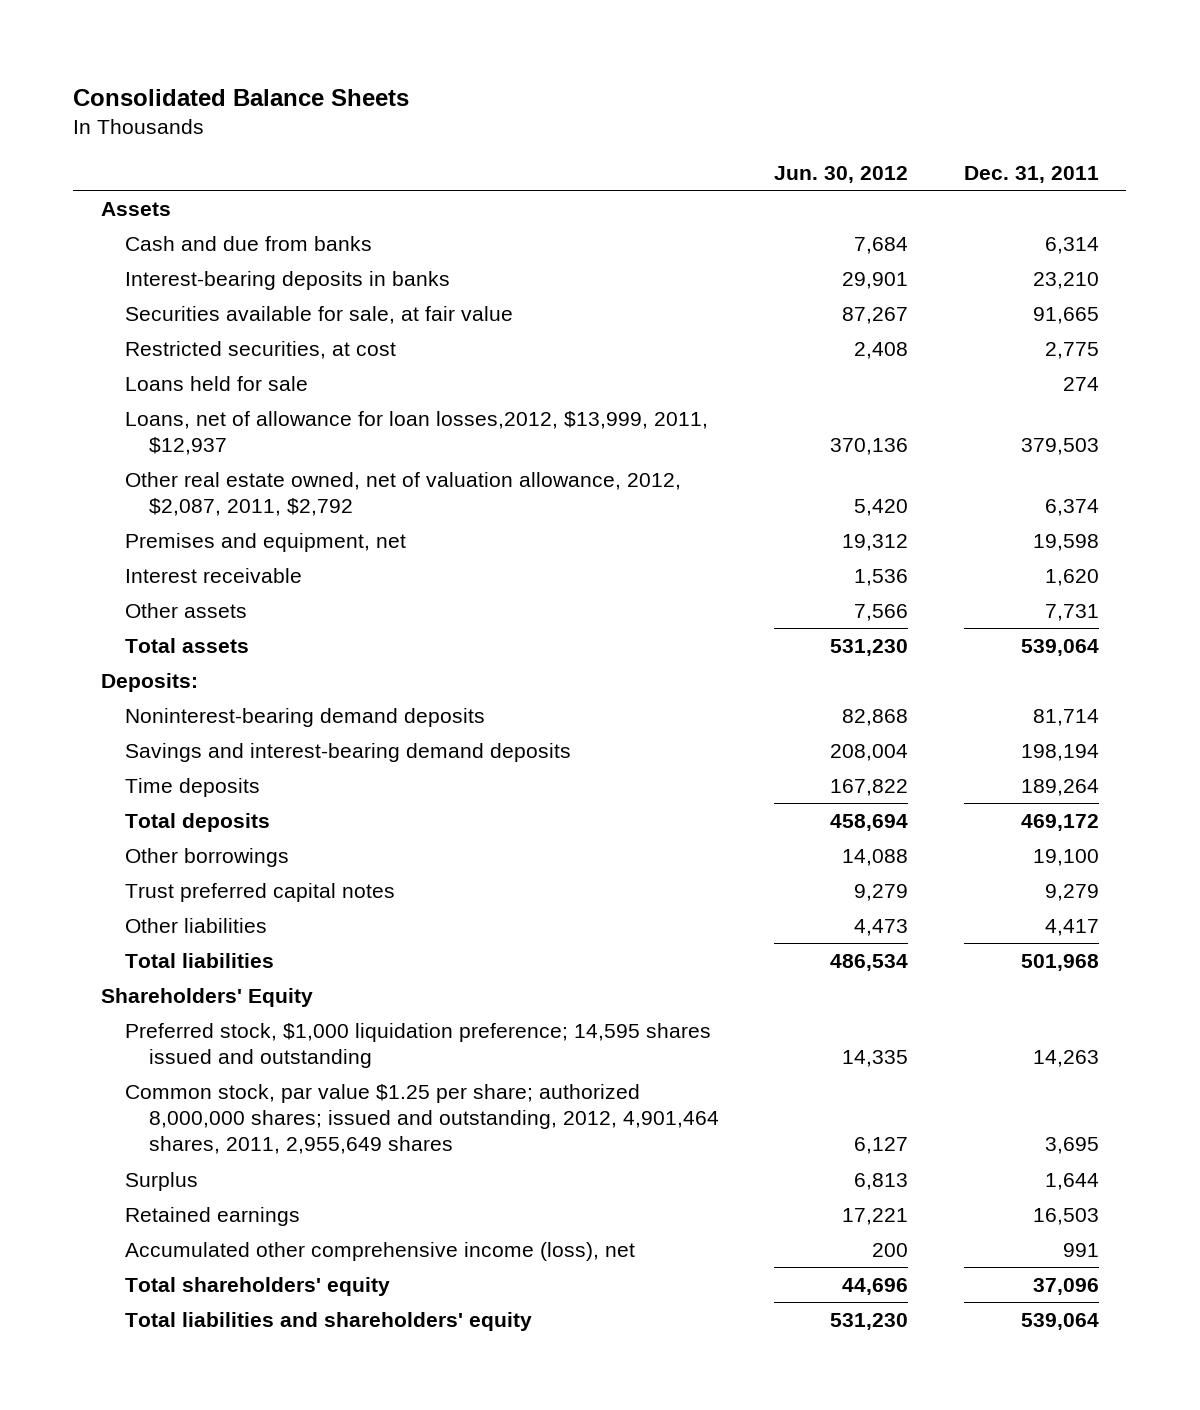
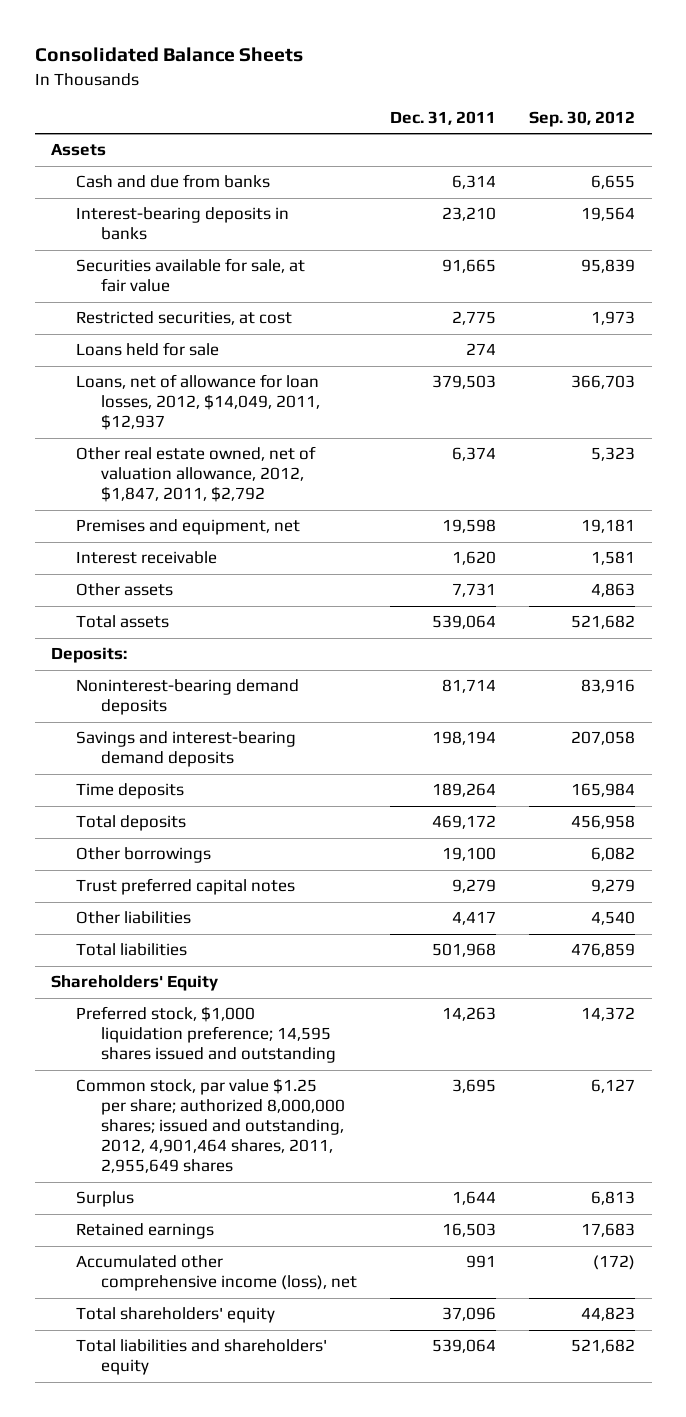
- | Jun. 30, 2012 | Dec. 31, 2011
+ | Dec. 31, 2011 | Sep. 30, 2012
- Loans, net of allowance for loan losses,2012, $13,999, 2011, $12,937 | 370,136 | 379,503
- Other real estate owned, net of valuation allowance, 2012, $2,087, 2011, $2,792 | 5,420 | 6,374
+ Loans, net of allowance for loan losses, 2012, $14,049, 2011, $12,937 | 379,503 | 366,703
+ Other real estate owned, net of valuation allowance, 2012, $1,847, 2011, $2,792 | 6,374 | 5,323

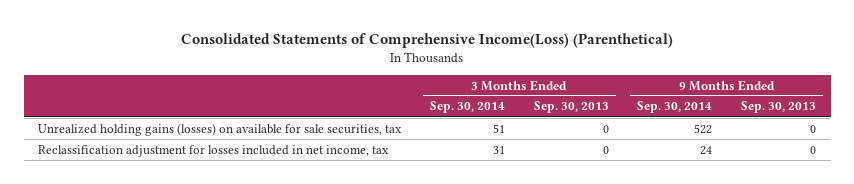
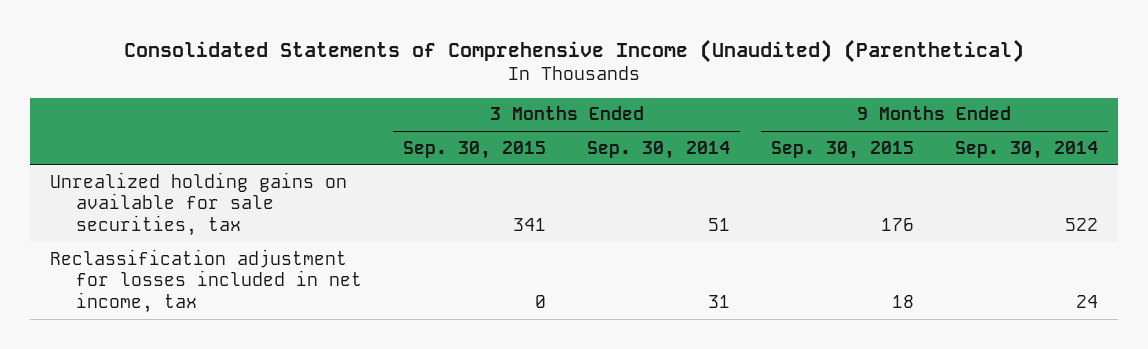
- Consolidated Statements of Comprehensive Income(Loss) (Parenthetical)
+ Consolidated Statements of Comprehensive Income (Unaudited) (Parenthetical)
- | 3 Months Ended Sep. 30, 2014 | 3 Months Ended Sep. 30, 2013 | 9 Months Ended Sep. 30, 2014 | 9 Months Ended Sep. 30, 2013
+ | 3 Months Ended Sep. 30, 2015 | 3 Months Ended Sep. 30, 2014 | 9 Months Ended Sep. 30, 2015 | 9 Months Ended Sep. 30, 2014
- Unrealized holding gains (losses) on available for sale securities, tax | 51 | 0 | 522 | 0
+ Unrealized holding gains on available for sale securities, tax | 341 | 51 | 176 | 522

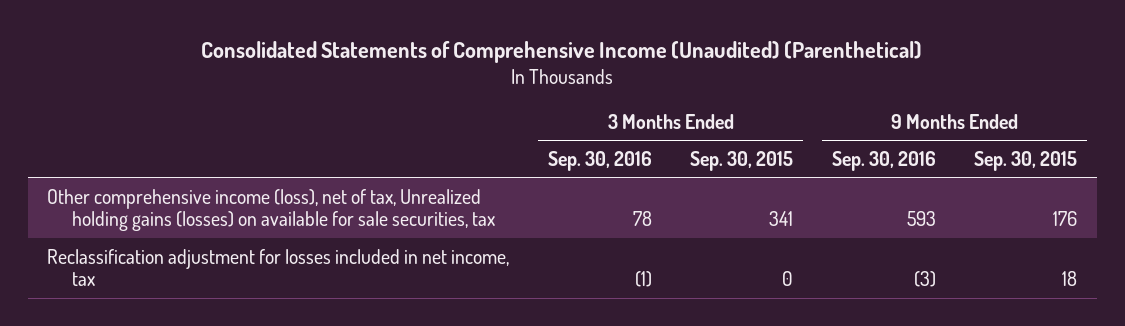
- | 3 Months Ended Sep. 30, 2015 | 3 Months Ended Sep. 30, 2014 | 9 Months Ended Sep. 30, 2015 | 9 Months Ended Sep. 30, 2014
+ | 3 Months Ended Sep. 30, 2016 | 3 Months Ended Sep. 30, 2015 | 9 Months Ended Sep. 30, 2016 | 9 Months Ended Sep. 30, 2015
- Unrealized holding gains on available for sale securities, tax | 341 | 51 | 176 | 522
+ Other comprehensive income (loss), net of tax, Unrealized holding gains (losses) on available for sale securities, tax | 78 | 341 | 593 | 176

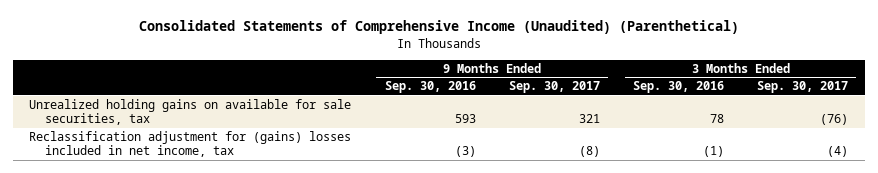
- | 3 Months Ended Sep. 30, 2016 | 3 Months Ended Sep. 30, 2015 | 9 Months Ended Sep. 30, 2016 | 9 Months Ended Sep. 30, 2015
+ | 9 Months Ended Sep. 30, 2016 | 9 Months Ended Sep. 30, 2017 | 3 Months Ended Sep. 30, 2016 | 3 Months Ended Sep. 30, 2017
- Other comprehensive income (loss), net of tax, Unrealized holding gains (losses) on available for sale securities, tax | 78 | 341 | 593 | 176
- Reclassification adjustment for losses included in net income, tax | (1) | 0 | (3) | 18
+ Unrealized holding gains on available for sale securities, tax | 593 | 321 | 78 | (76)
+ Reclassification adjustment for (gains) losses included in net income, tax | (3) | (8) | (1) | (4)

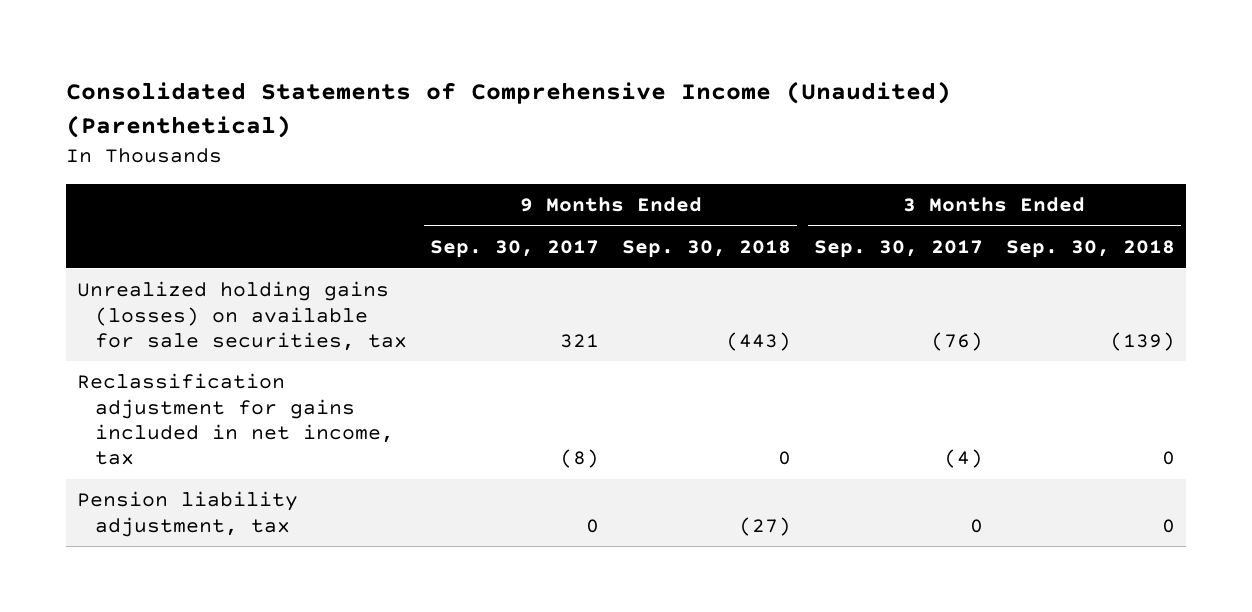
- | 9 Months Ended Sep. 30, 2016 | 9 Months Ended Sep. 30, 2017 | 3 Months Ended Sep. 30, 2016 | 3 Months Ended Sep. 30, 2017
+ | 9 Months Ended Sep. 30, 2017 | 9 Months Ended Sep. 30, 2018 | 3 Months Ended Sep. 30, 2017 | 3 Months Ended Sep. 30, 2018
- Unrealized holding gains on available for sale securities, tax | 593 | 321 | 78 | (76)
- Reclassification adjustment for (gains) losses included in net income, tax | (3) | (8) | (1) | (4)
+ Unrealized holding gains (losses) on available for sale securities, tax | 321 | (443) | (76) | (139)
+ Reclassification adjustment for gains included in net income, tax | (8) | 0 | (4) | 0
+ Pension liability adjustment, tax | 0 | (27) | 0 | 0

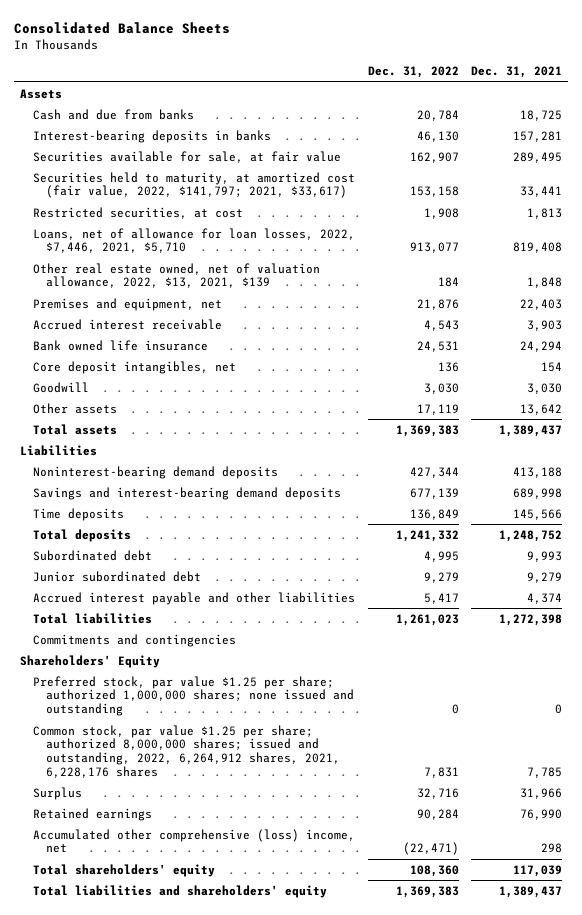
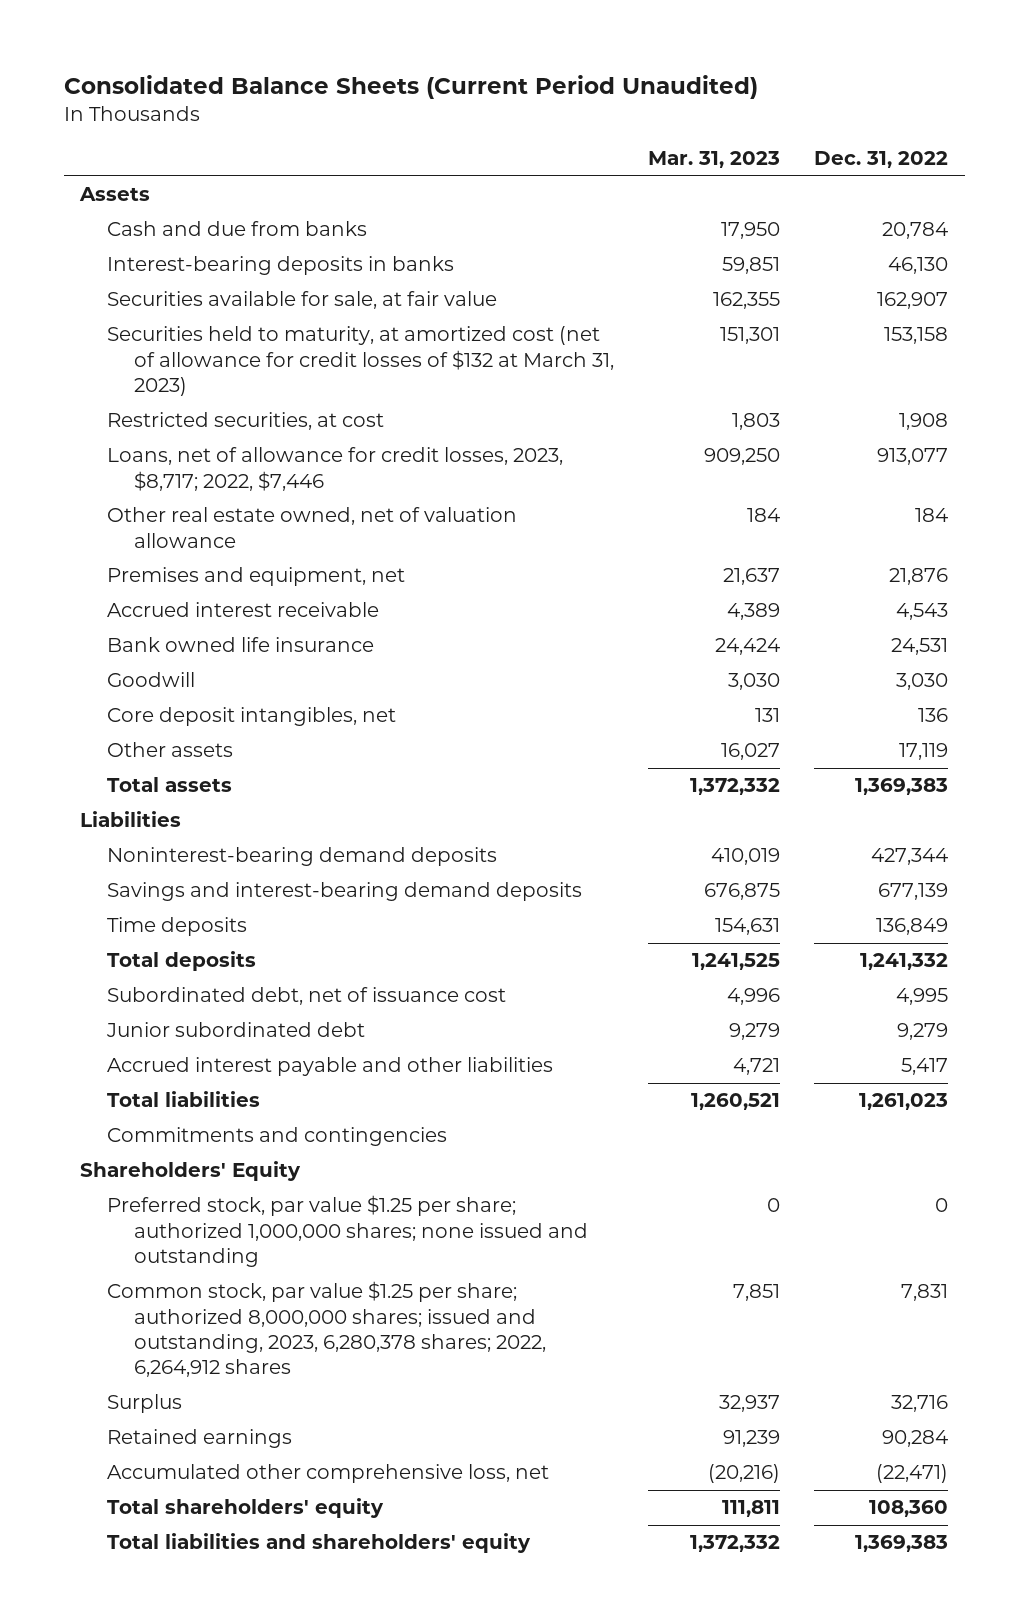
- Consolidated Balance Sheets
+ Consolidated Balance Sheets (Current Period Unaudited)
- | Dec. 31, 2022 | Dec. 31, 2021
+ | Mar. 31, 2023 | Dec. 31, 2022
- Securities held to maturity, at amortized cost (fair value, 2022, $141,797; 2021, $33,617) | 153,158 | 33,441
+ Securities held to maturity, at amortized cost (net of allowance for credit losses of $132 at March 31, 2023) | 151,301 | 153,158
- Loans, net of allowance for loan losses, 2022, $7,446, 2021, $5,710 | 913,077 | 819,408
- Other real estate owned, net of valuation allowance, 2022, $13, 2021, $139 | 184 | 1,848
+ Loans, net of allowance for credit losses, 2023, $8,717; 2022, $7,446 | 909,250 | 913,077
+ Other real estate owned, net of valuation allowance | 184 | 184
moved down: Core deposit intangibles, net | 131 | 136
- Subordinated debt | 4,995 | 9,993
+ Subordinated debt, net of issuance cost | 4,996 | 4,995
- Common stock, par value $1.25 per share; authorized 8,000,000 shares; issued and outstanding, 2022, 6,264,912 shares, 2021, 6,228,176 shares | 7,831 | 7,785
+ Common stock, par value $1.25 per share; authorized 8,000,000 shares; issued and outstanding, 2023, 6,280,378 shares; 2022, 6,264,912 shares | 7,851 | 7,831
- Accumulated other comprehensive (loss) income, net | (22,471) | 298
+ Accumulated other comprehensive loss, net | (20,216) | (22,471)

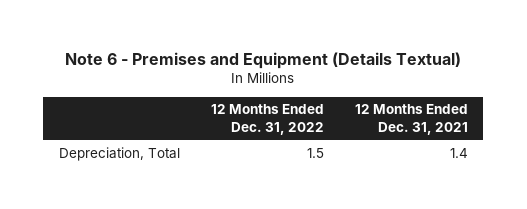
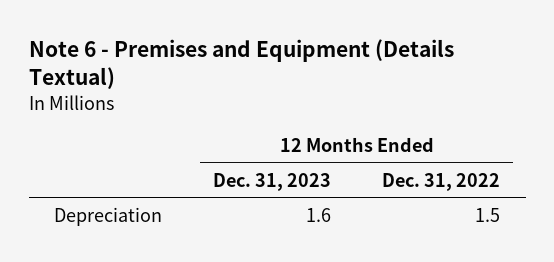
- | 12 Months Ended Dec. 31, 2022 | 12 Months Ended Dec. 31, 2021
+ | 12 Months Ended Dec. 31, 2023 | 12 Months Ended Dec. 31, 2022
- Depreciation, Total | 1.5 | 1.4
+ Depreciation | 1.6 | 1.5

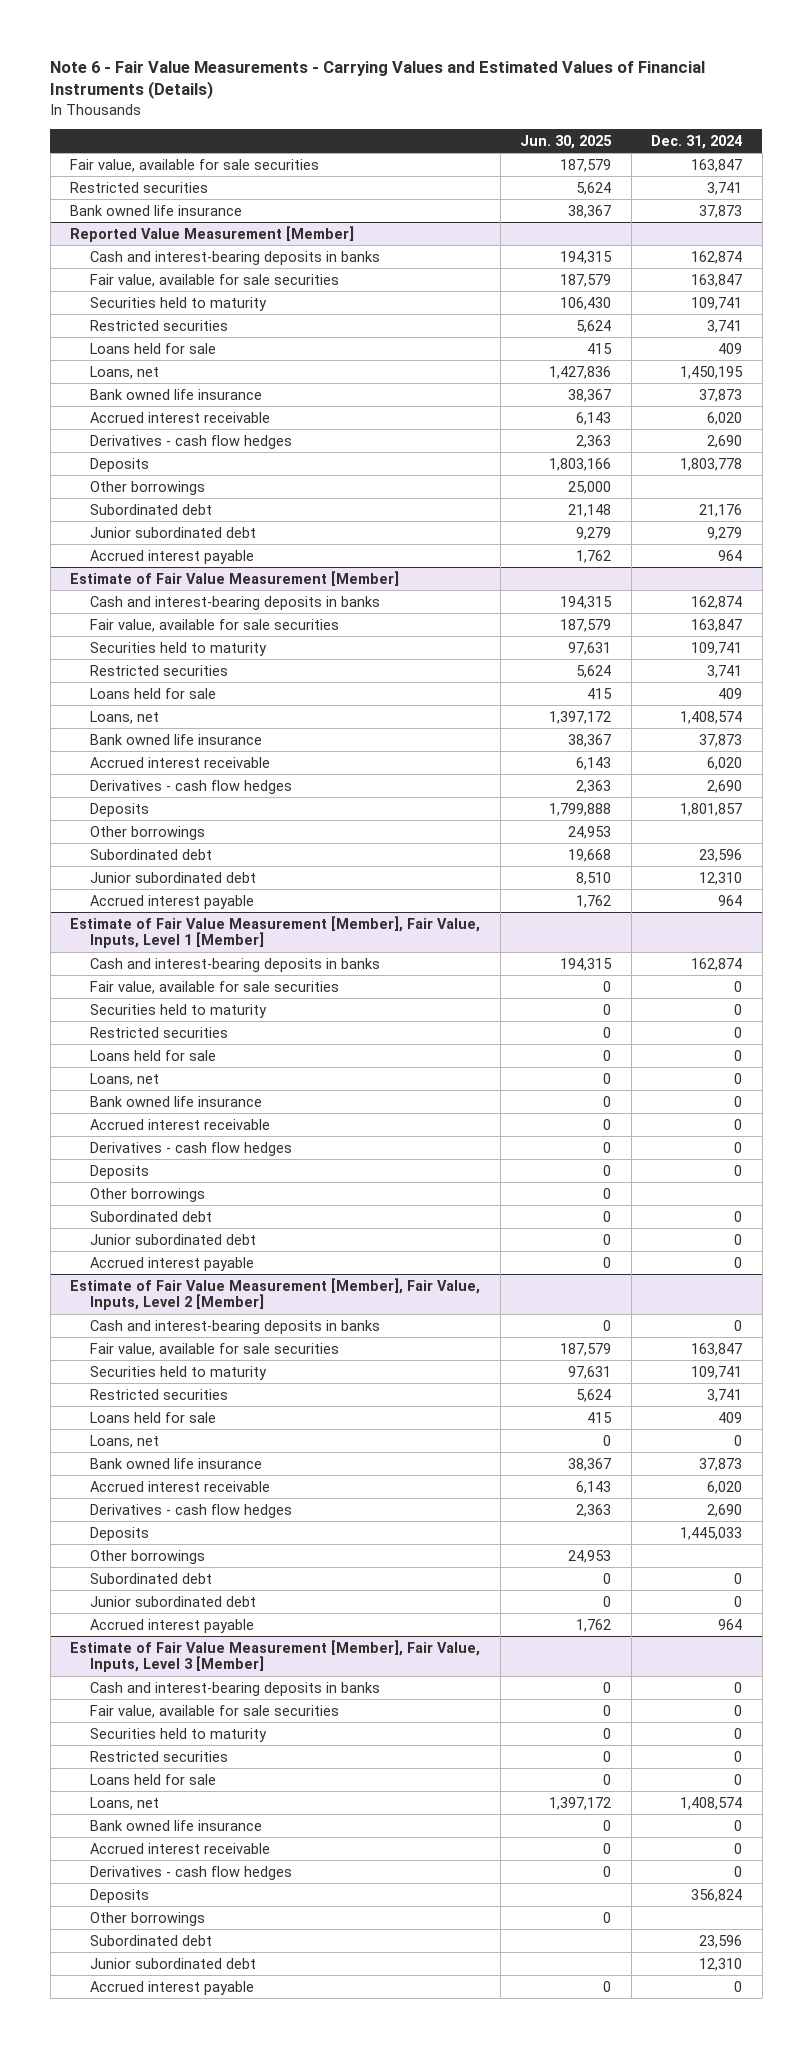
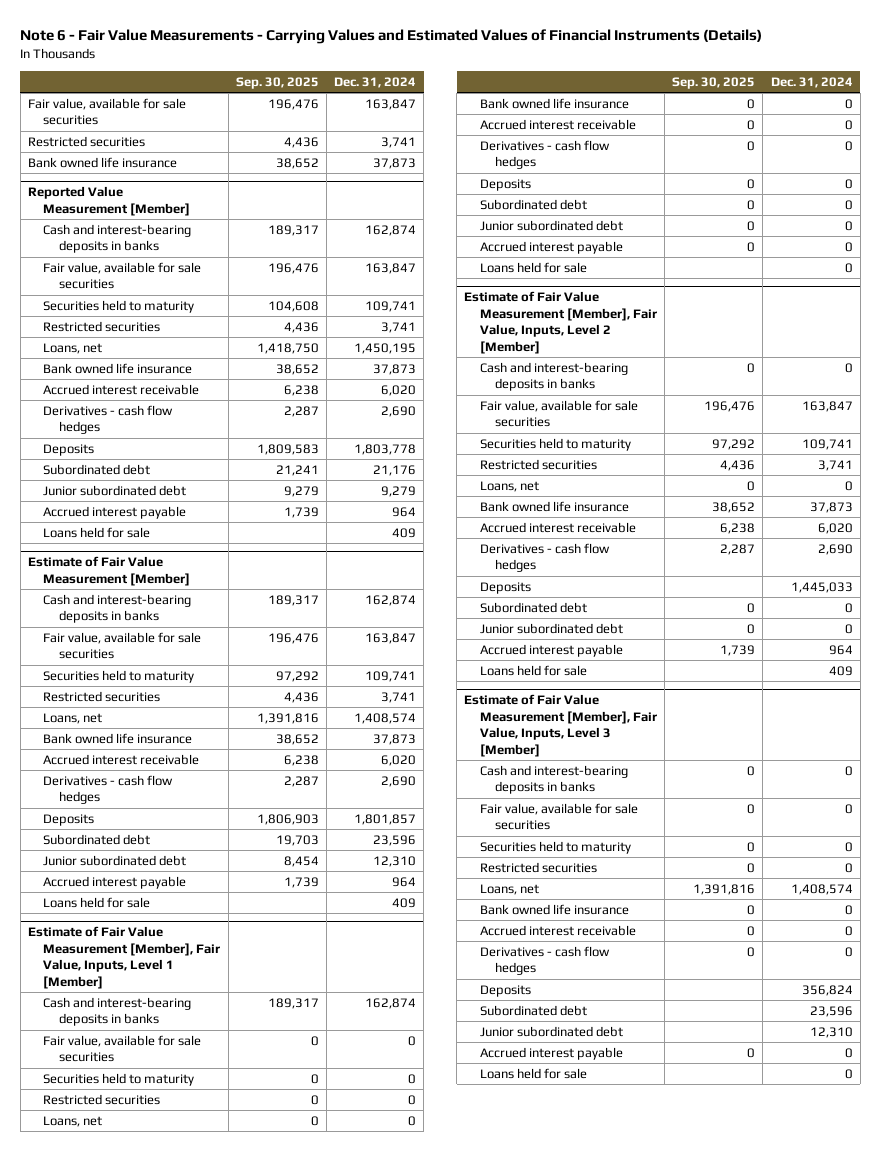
- | Jun. 30, 2025 | Dec. 31, 2024
+ | Sep. 30, 2025 | Dec. 31, 2024
@ Reported Value Measurement [Member]
- Other borrowings | 25,000 |
moved down: Loans held for sale | | 409
@ Estimate of Fair Value Measurement [Member]
- Other borrowings | 24,953 |
moved down: Loans held for sale | | 409
@ Estimate of Fair Value Measurement [Member], Fair Value, Inputs, Level 1 [Member]
- Other borrowings | 0 |
moved down: Loans held for sale | | 0
@ Estimate of Fair Value Measurement [Member], Fair Value, Inputs, Level 2 [Member]
- Other borrowings | 24,953 |
moved down: Loans held for sale | | 409
@ Estimate of Fair Value Measurement [Member], Fair Value, Inputs, Level 3 [Member]
- Other borrowings | 0 |
moved down: Loans held for sale | | 0

